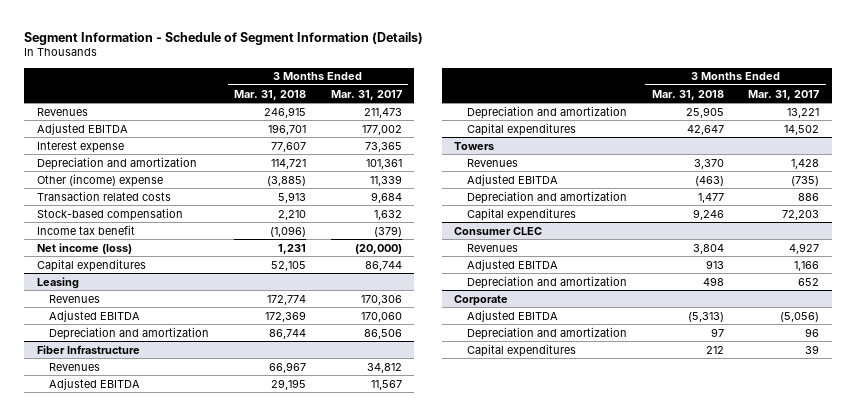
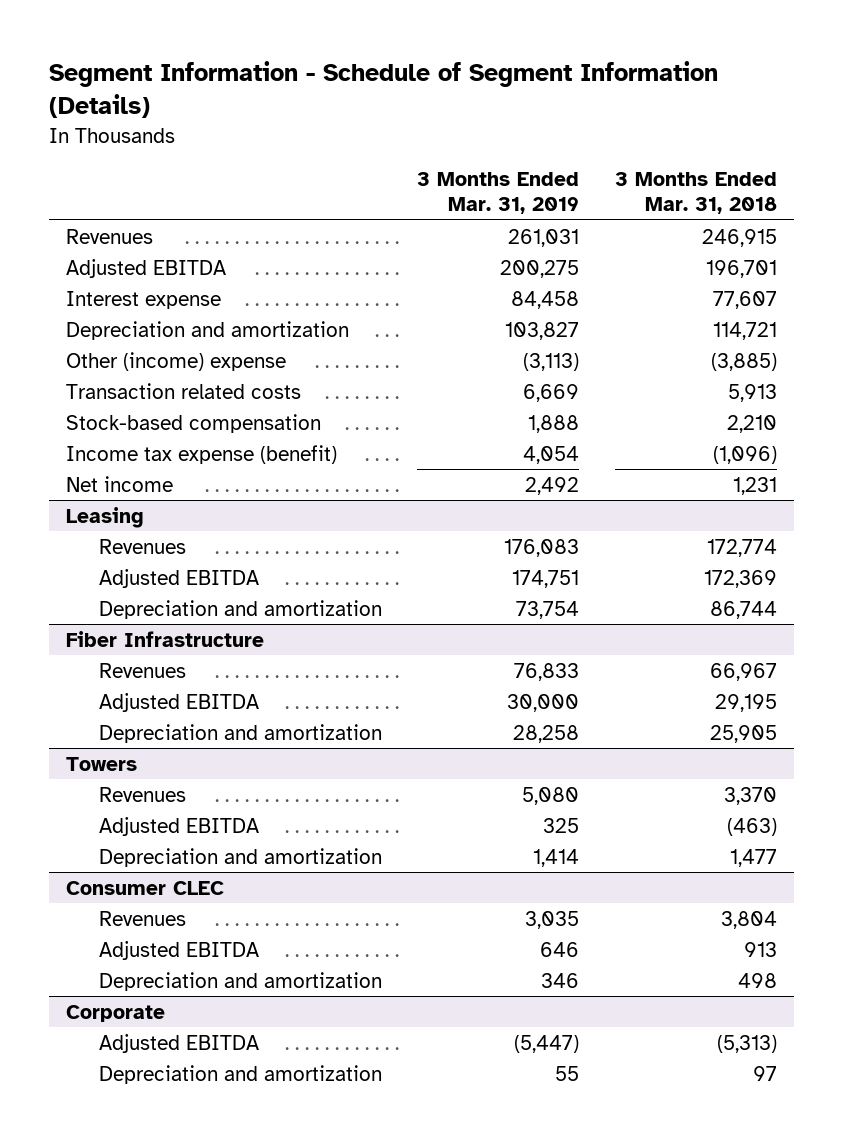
- | 3 Months Ended Mar. 31, 2018 | 3 Months Ended Mar. 31, 2017
+ | 3 Months Ended Mar. 31, 2019 | 3 Months Ended Mar. 31, 2018
- Income tax benefit | (1,096) | (379)
- Net income (loss) | 1,231 | (20,000)
- Capital expenditures | 52,105 | 86,744
+ Income tax expense (benefit) | 4,054 | (1,096)
+ Net income | 2,492 | 1,231
@ Fiber Infrastructure
- Capital expenditures | 42,647 | 14,502
@ Towers
- Capital expenditures | 9,246 | 72,203
@ Corporate
- Capital expenditures | 212 | 39

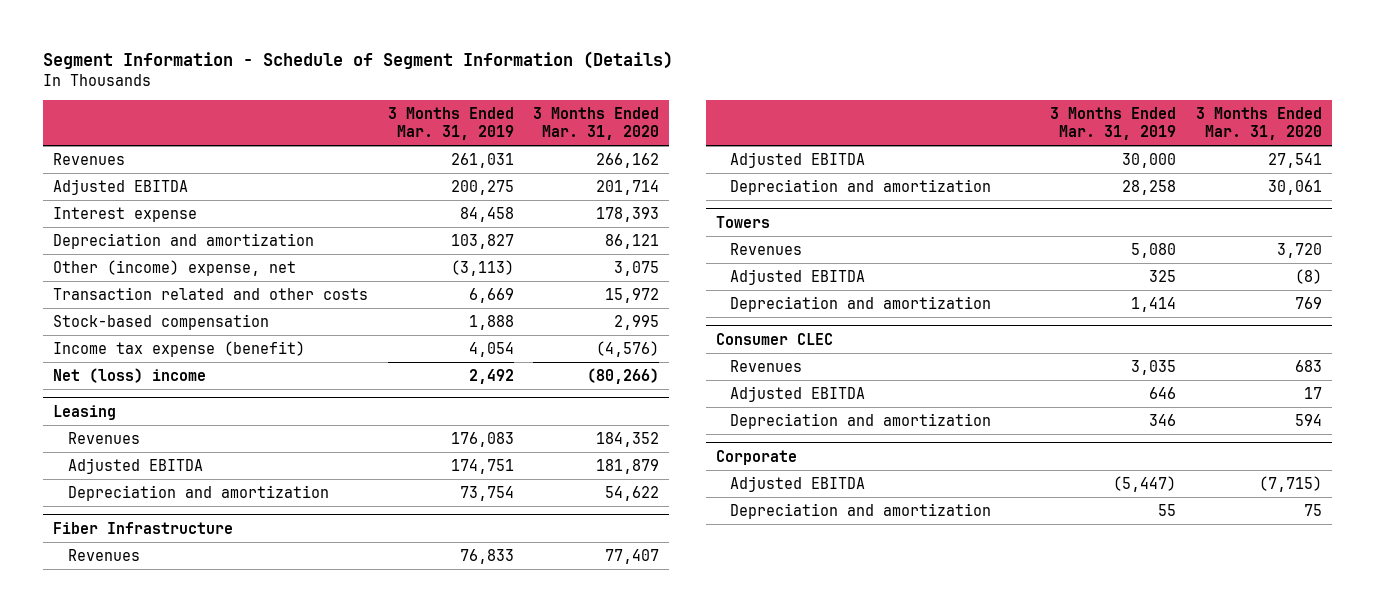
- | 3 Months Ended Mar. 31, 2019 | 3 Months Ended Mar. 31, 2018
+ | 3 Months Ended Mar. 31, 2019 | 3 Months Ended Mar. 31, 2020
- Other (income) expense | (3,113) | (3,885)
- Transaction related costs | 6,669 | 5,913
+ Other (income) expense, net | (3,113) | 3,075
+ Transaction related and other costs | 6,669 | 15,972
- Net income | 2,492 | 1,231
+ Net (loss) income | 2,492 | (80,266)

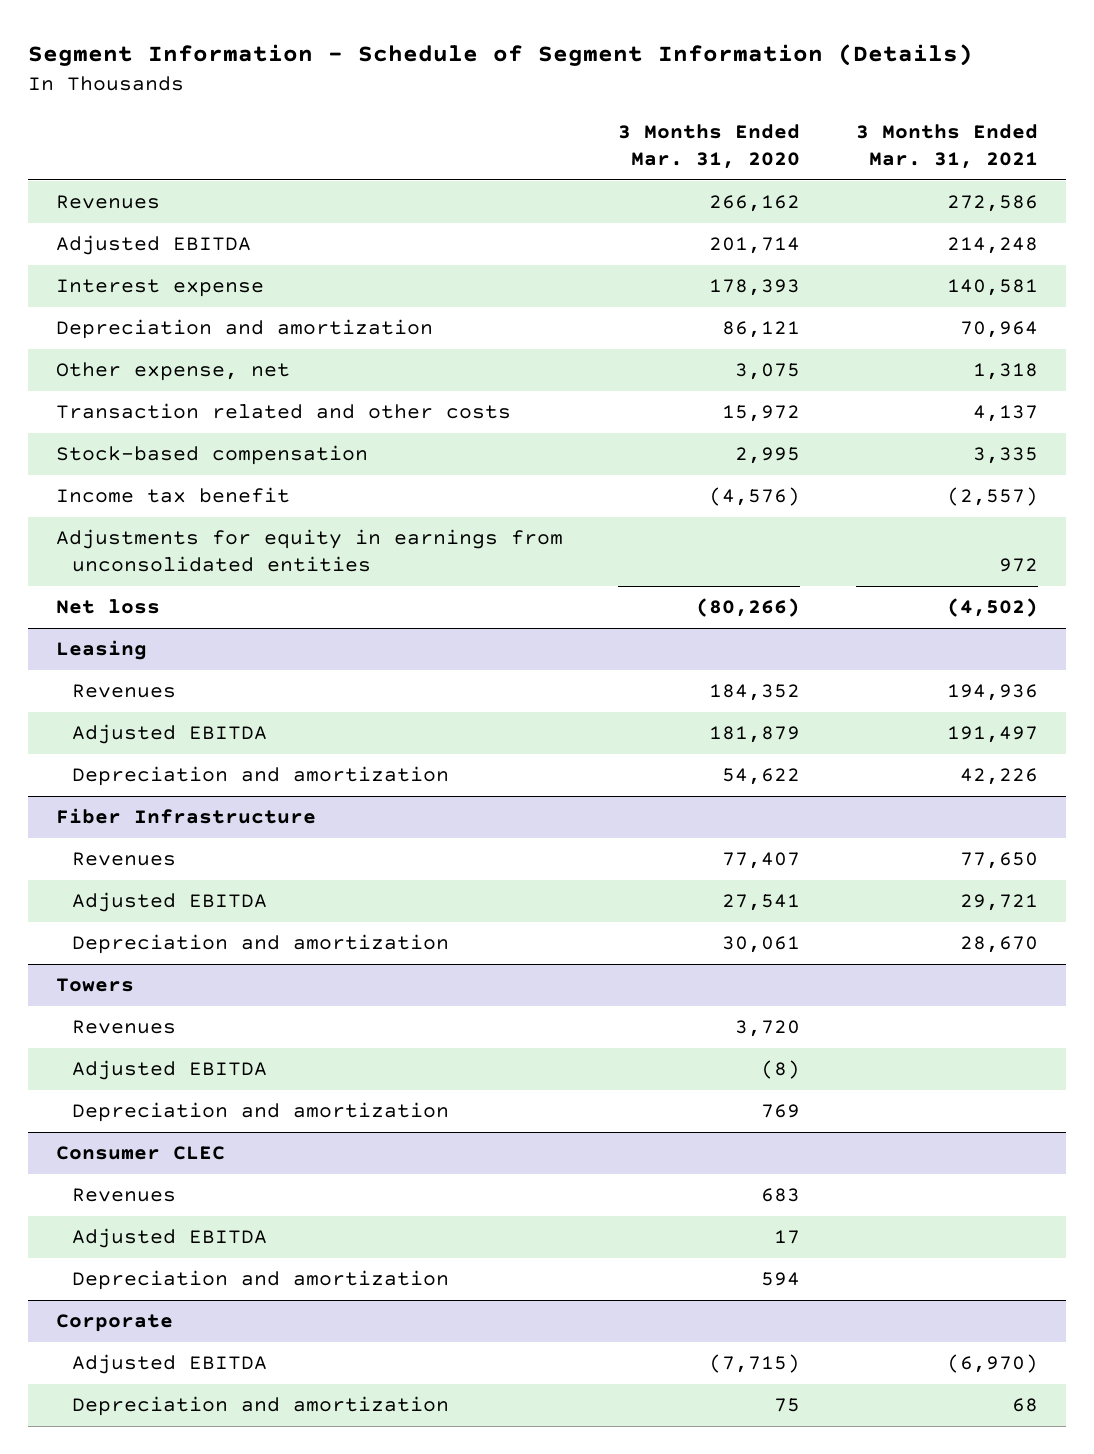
- | 3 Months Ended Mar. 31, 2019 | 3 Months Ended Mar. 31, 2020
+ | 3 Months Ended Mar. 31, 2020 | 3 Months Ended Mar. 31, 2021
- Other (income) expense, net | (3,113) | 3,075
+ Other expense, net | 3,075 | 1,318
- Income tax expense (benefit) | 4,054 | (4,576)
- Net (loss) income | 2,492 | (80,266)
+ Income tax benefit | (4,576) | (2,557)
+ Adjustments for equity in earnings from unconsolidated entities | | 972
+ Net loss | (80,266) | (4,502)

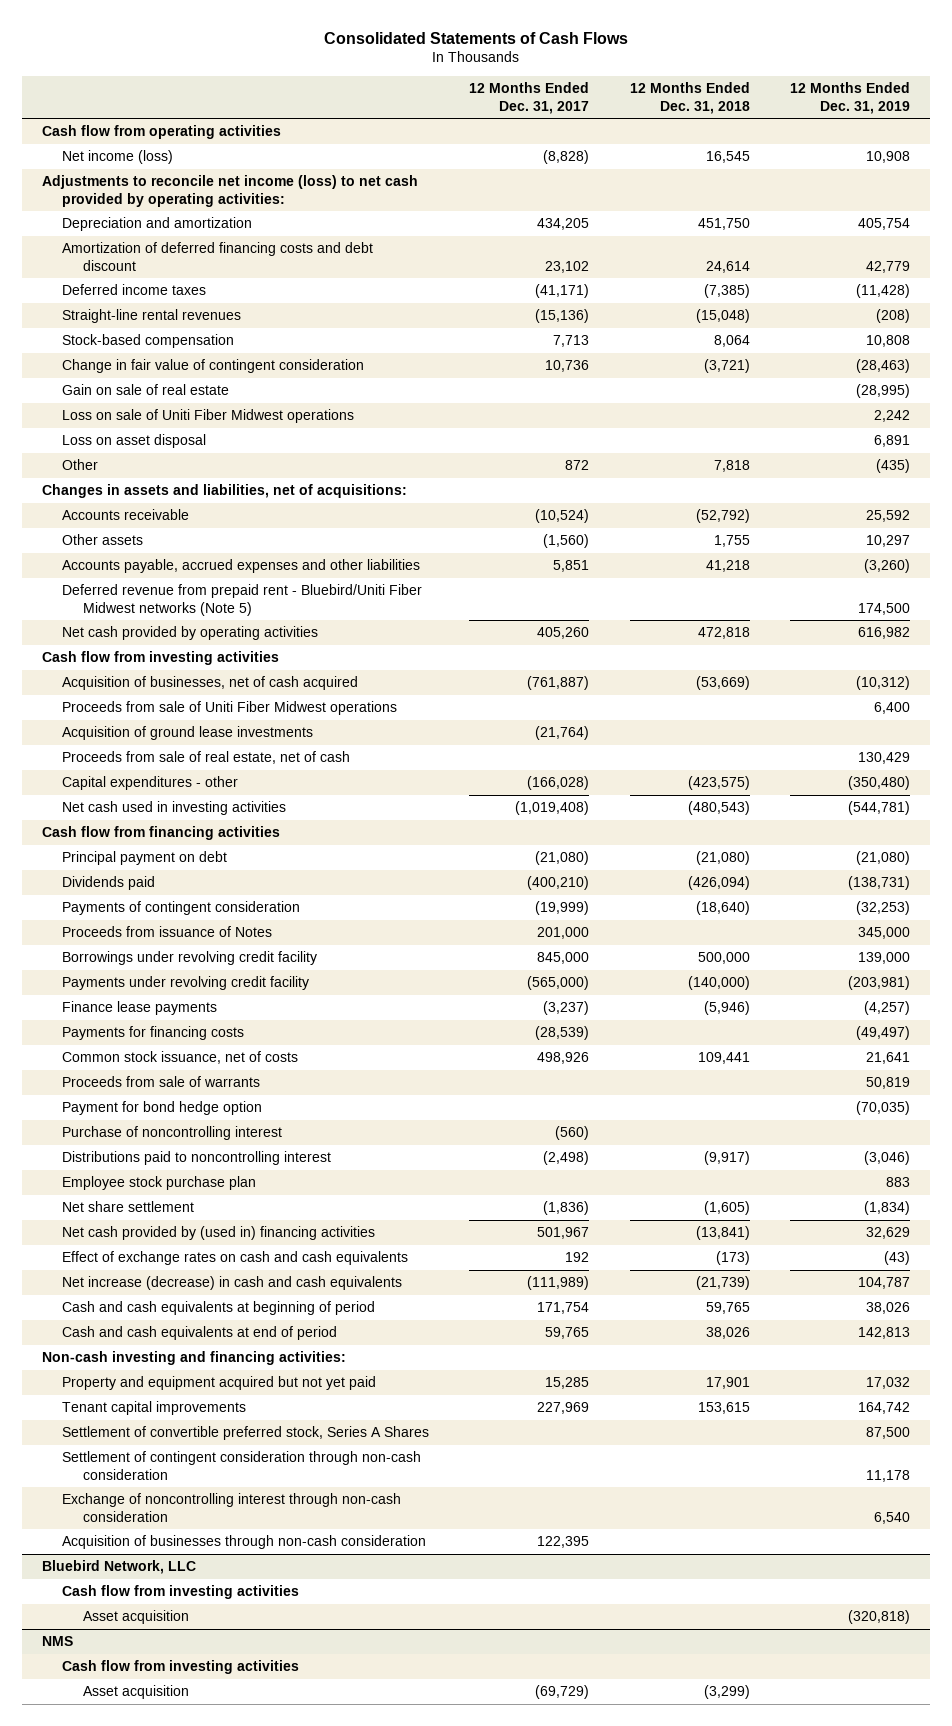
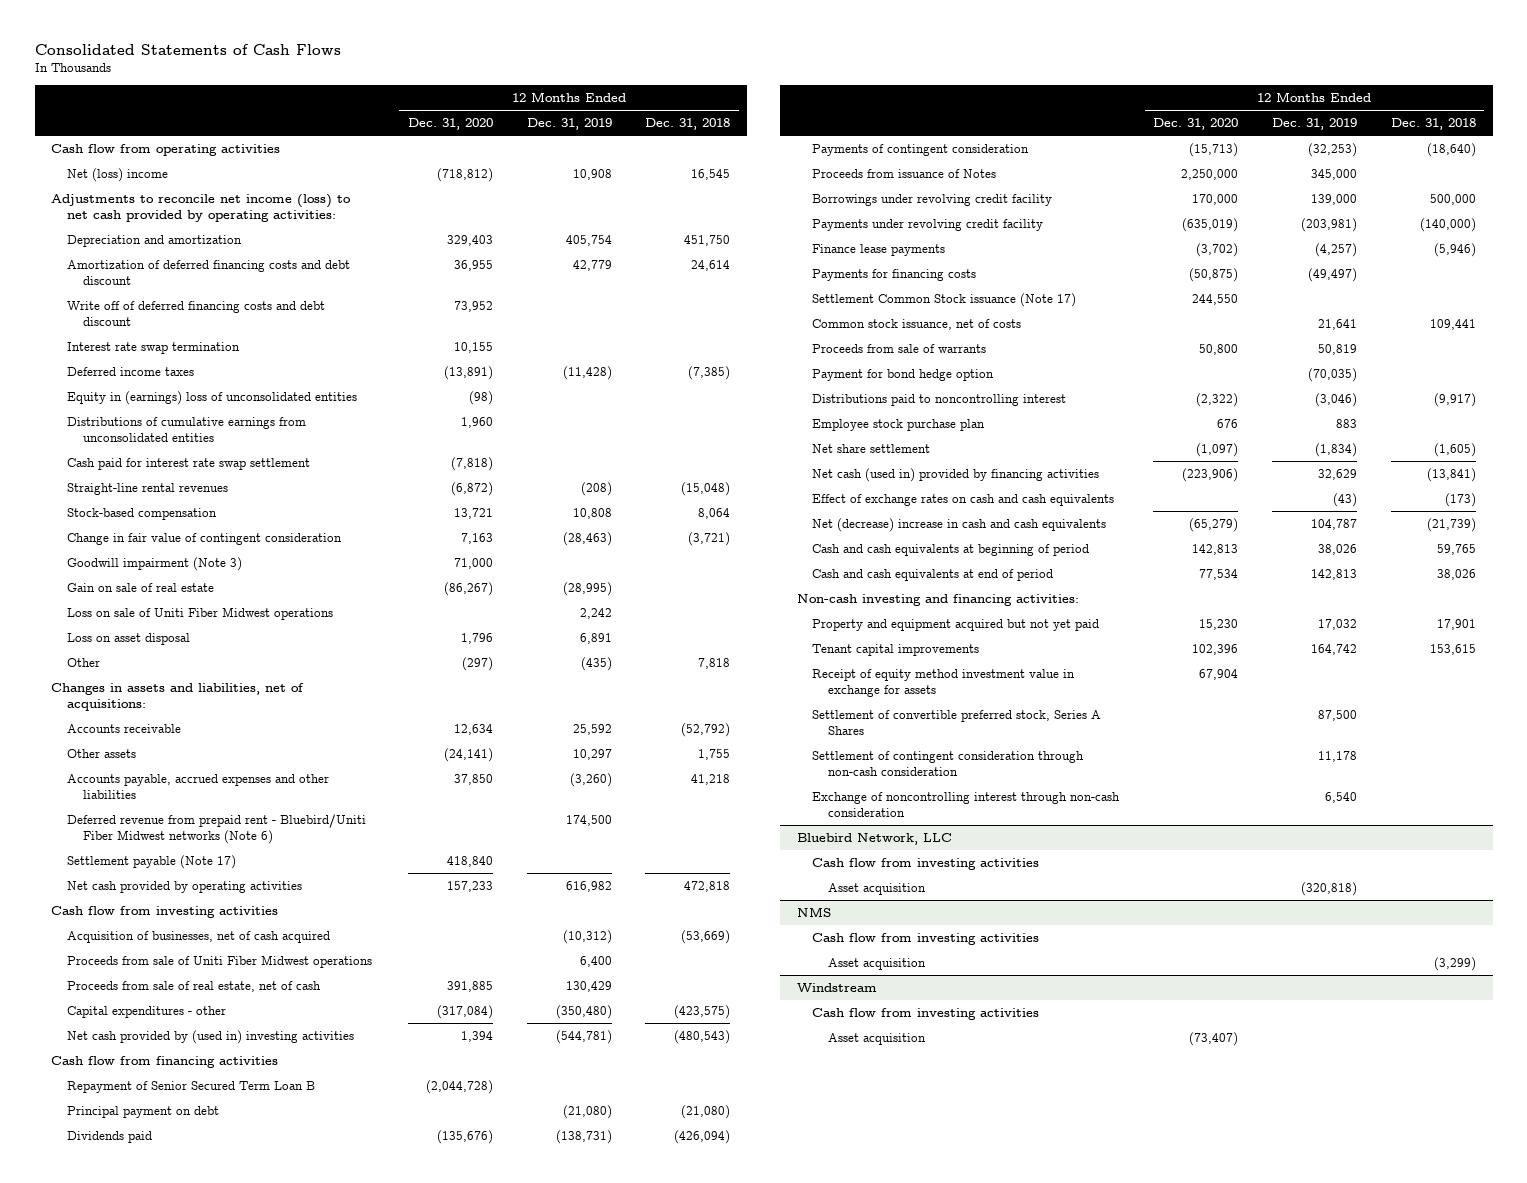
- | 12 Months Ended Dec. 31, 2017 | 12 Months Ended Dec. 31, 2018 | 12 Months Ended Dec. 31, 2019
+ | 12 Months Ended Dec. 31, 2020 | 12 Months Ended Dec. 31, 2019 | 12 Months Ended Dec. 31, 2018
- Net income (loss) | (8,828) | 16,545 | 10,908
+ Net (loss) income | (718,812) | 10,908 | 16,545
+ Write off of deferred financing costs and debt discount | 73,952 | |
+ Interest rate swap termination | 10,155 | |
+ Equity in (earnings) loss of unconsolidated entities | (98) | |
+ Distributions of cumulative earnings from unconsolidated entities | 1,960 | |
+ Cash paid for interest rate swap settlement | (7,818) | |
+ Goodwill impairment (Note 3) | 71,000 | |
- Deferred revenue from prepaid rent - Bluebird/Uniti Fiber Midwest networks (Note 5) | | | 174,500
+ Deferred revenue from prepaid rent - Bluebird/Uniti Fiber Midwest networks (Note 6) | | 174,500 |
+ Settlement payable (Note 17) | 418,840 | |
- Acquisition of ground lease investments | (21,764) | |
- Net cash used in investing activities | (1,019,408) | (480,543) | (544,781)
+ Net cash provided by (used in) investing activities | 1,394 | (544,781) | (480,543)
+ Repayment of Senior Secured Term Loan B | (2,044,728) | |
+ Settlement Common Stock issuance (Note 17) | 244,550 | |
- Purchase of noncontrolling interest | (560) | |
- Net cash provided by (used in) financing activities | 501,967 | (13,841) | 32,629
+ Net cash (used in) provided by financing activities | (223,906) | 32,629 | (13,841)
- Net increase (decrease) in cash and cash equivalents | (111,989) | (21,739) | 104,787
+ Net (decrease) increase in cash and cash equivalents | (65,279) | 104,787 | (21,739)
+ Receipt of equity method investment value in exchange for assets | 67,904 | |
- Acquisition of businesses through non-cash consideration | 122,395 | |
+ Windstream
+ Cash flow from investing activities
+ Asset acquisition | (73,407) | |

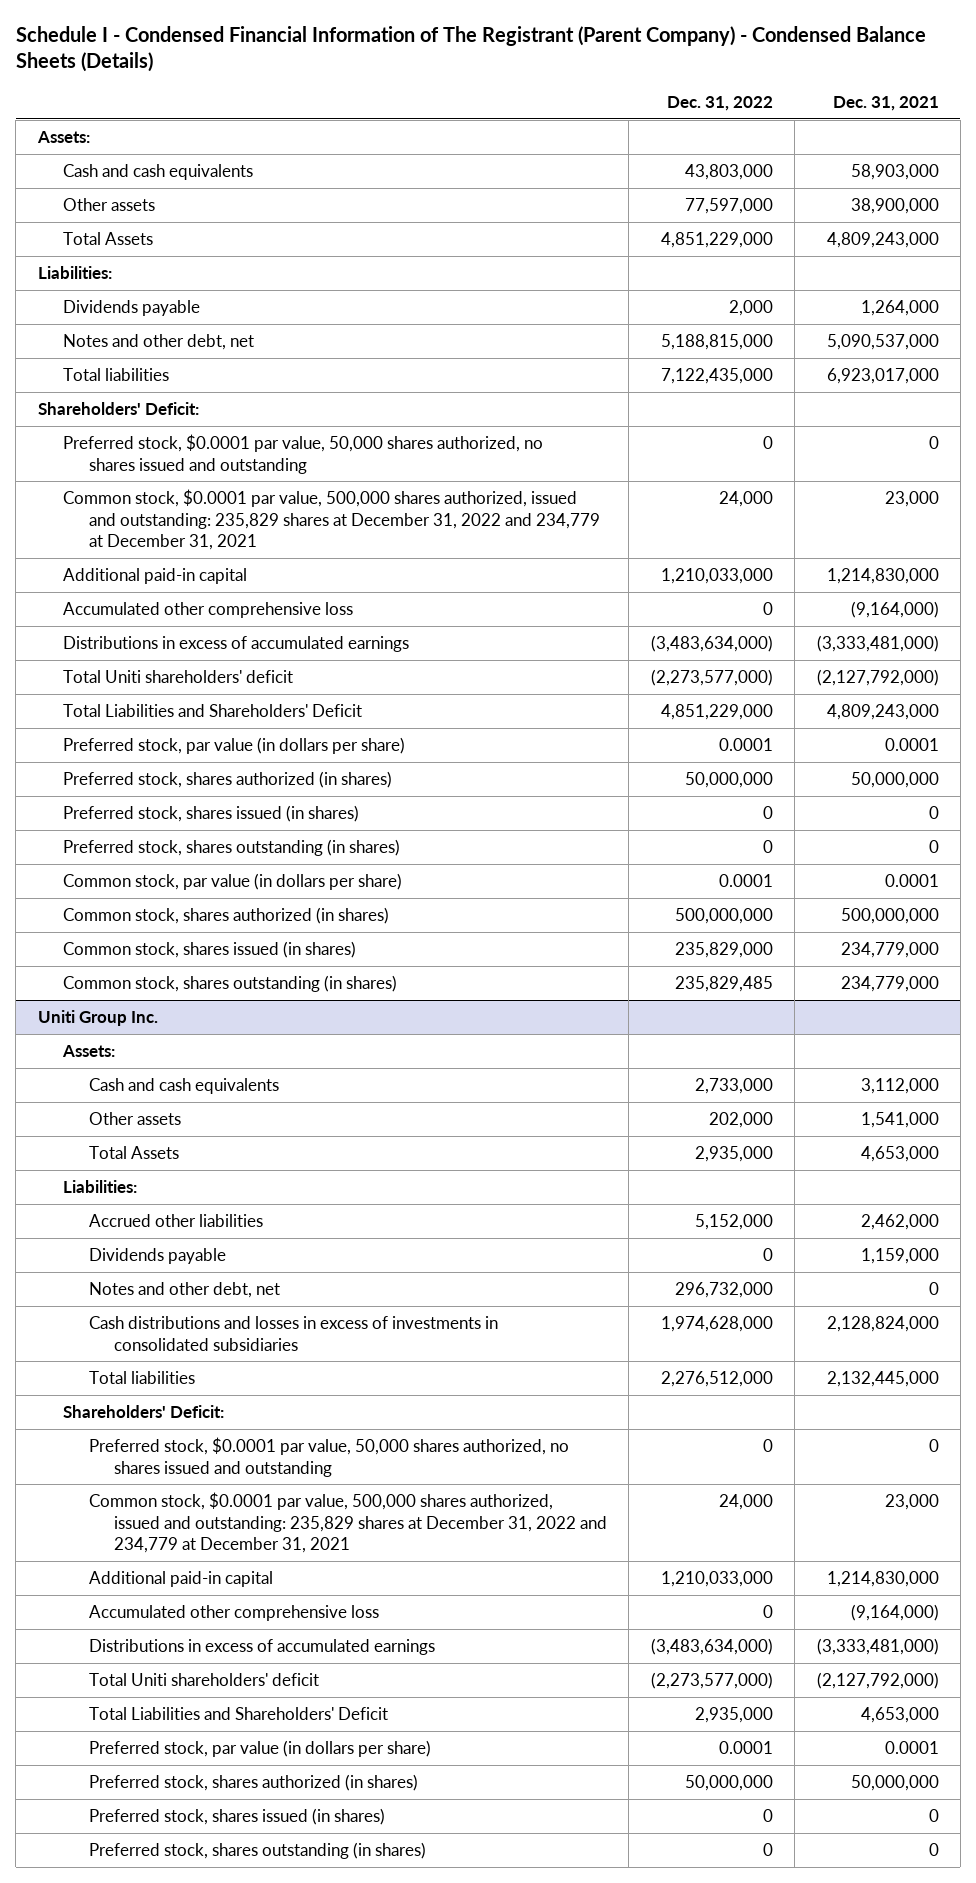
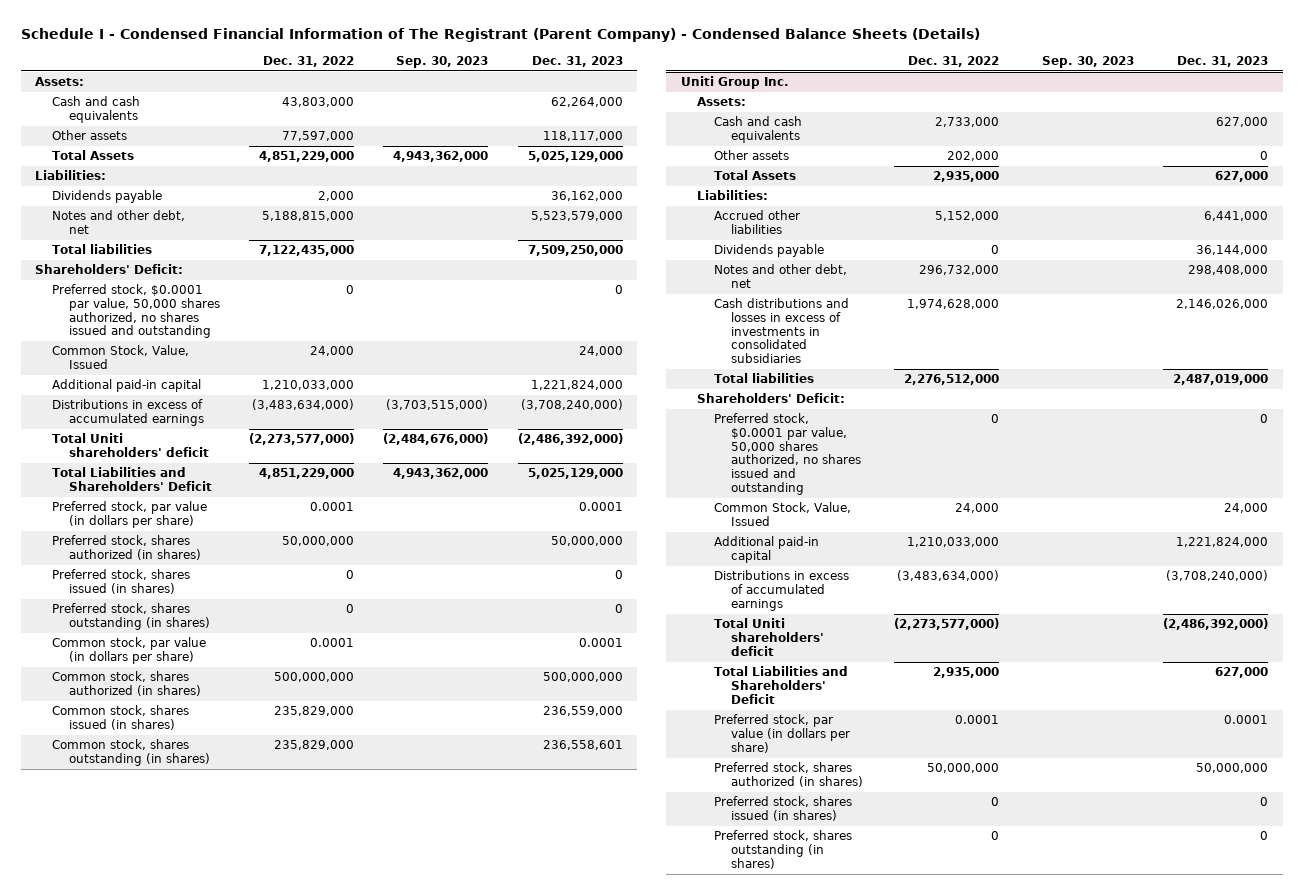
- | Dec. 31, 2022 | Dec. 31, 2021
+ | Dec. 31, 2022 | Sep. 30, 2023 | Dec. 31, 2023
- Common stock, $0.0001 par value, 500,000 shares authorized, issued and outstanding: 235,829 shares at December 31, 2022 and 234,779 at December 31, 2021 | 24,000 | 23,000
+ Common Stock, Value, Issued | 24,000 | | 24,000
- Accumulated other comprehensive loss | 0 | (9,164,000)
- Common stock, shares outstanding (in shares) | 235,829,485 | 234,779,000
+ Common stock, shares outstanding (in shares) | 235,829,000 | | 236,558,601
@ Uniti Group Inc.
- Common stock, $0.0001 par value, 500,000 shares authorized, issued and outstanding: 235,829 shares at December 31, 2022 and 234,779 at December 31, 2021 | 24,000 | 23,000
+ Common Stock, Value, Issued | 24,000 | | 24,000
- Accumulated other comprehensive loss | 0 | (9,164,000)

